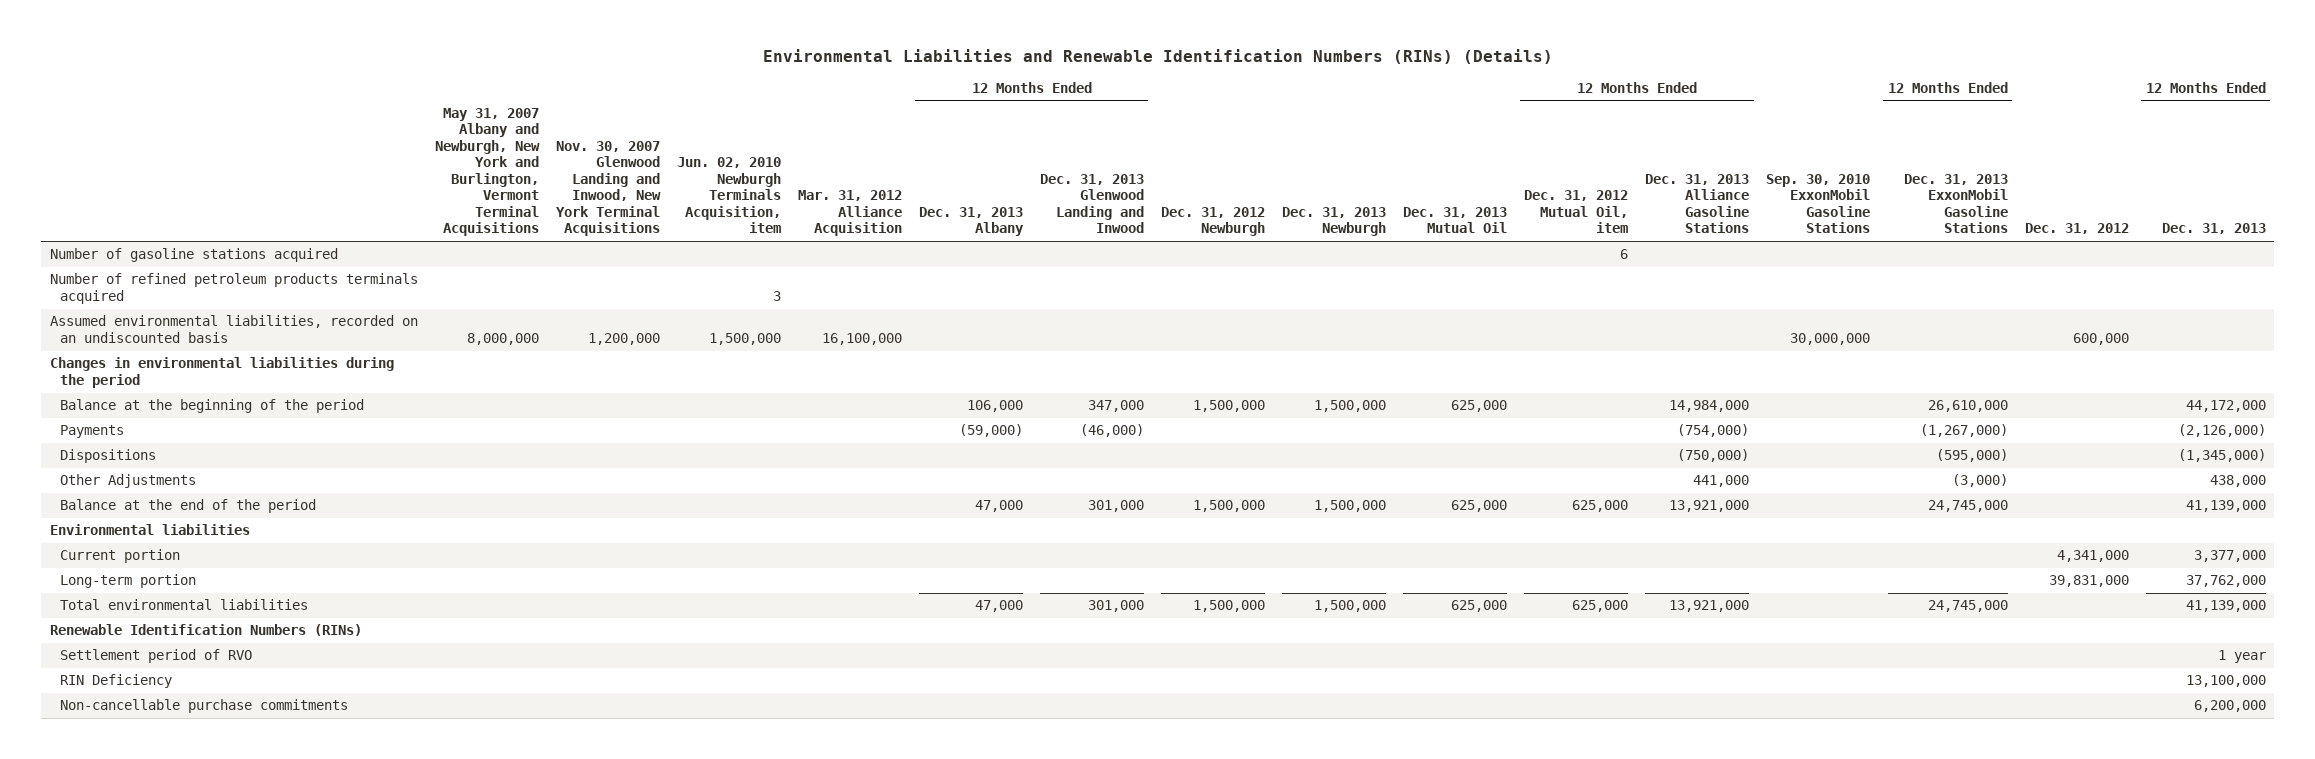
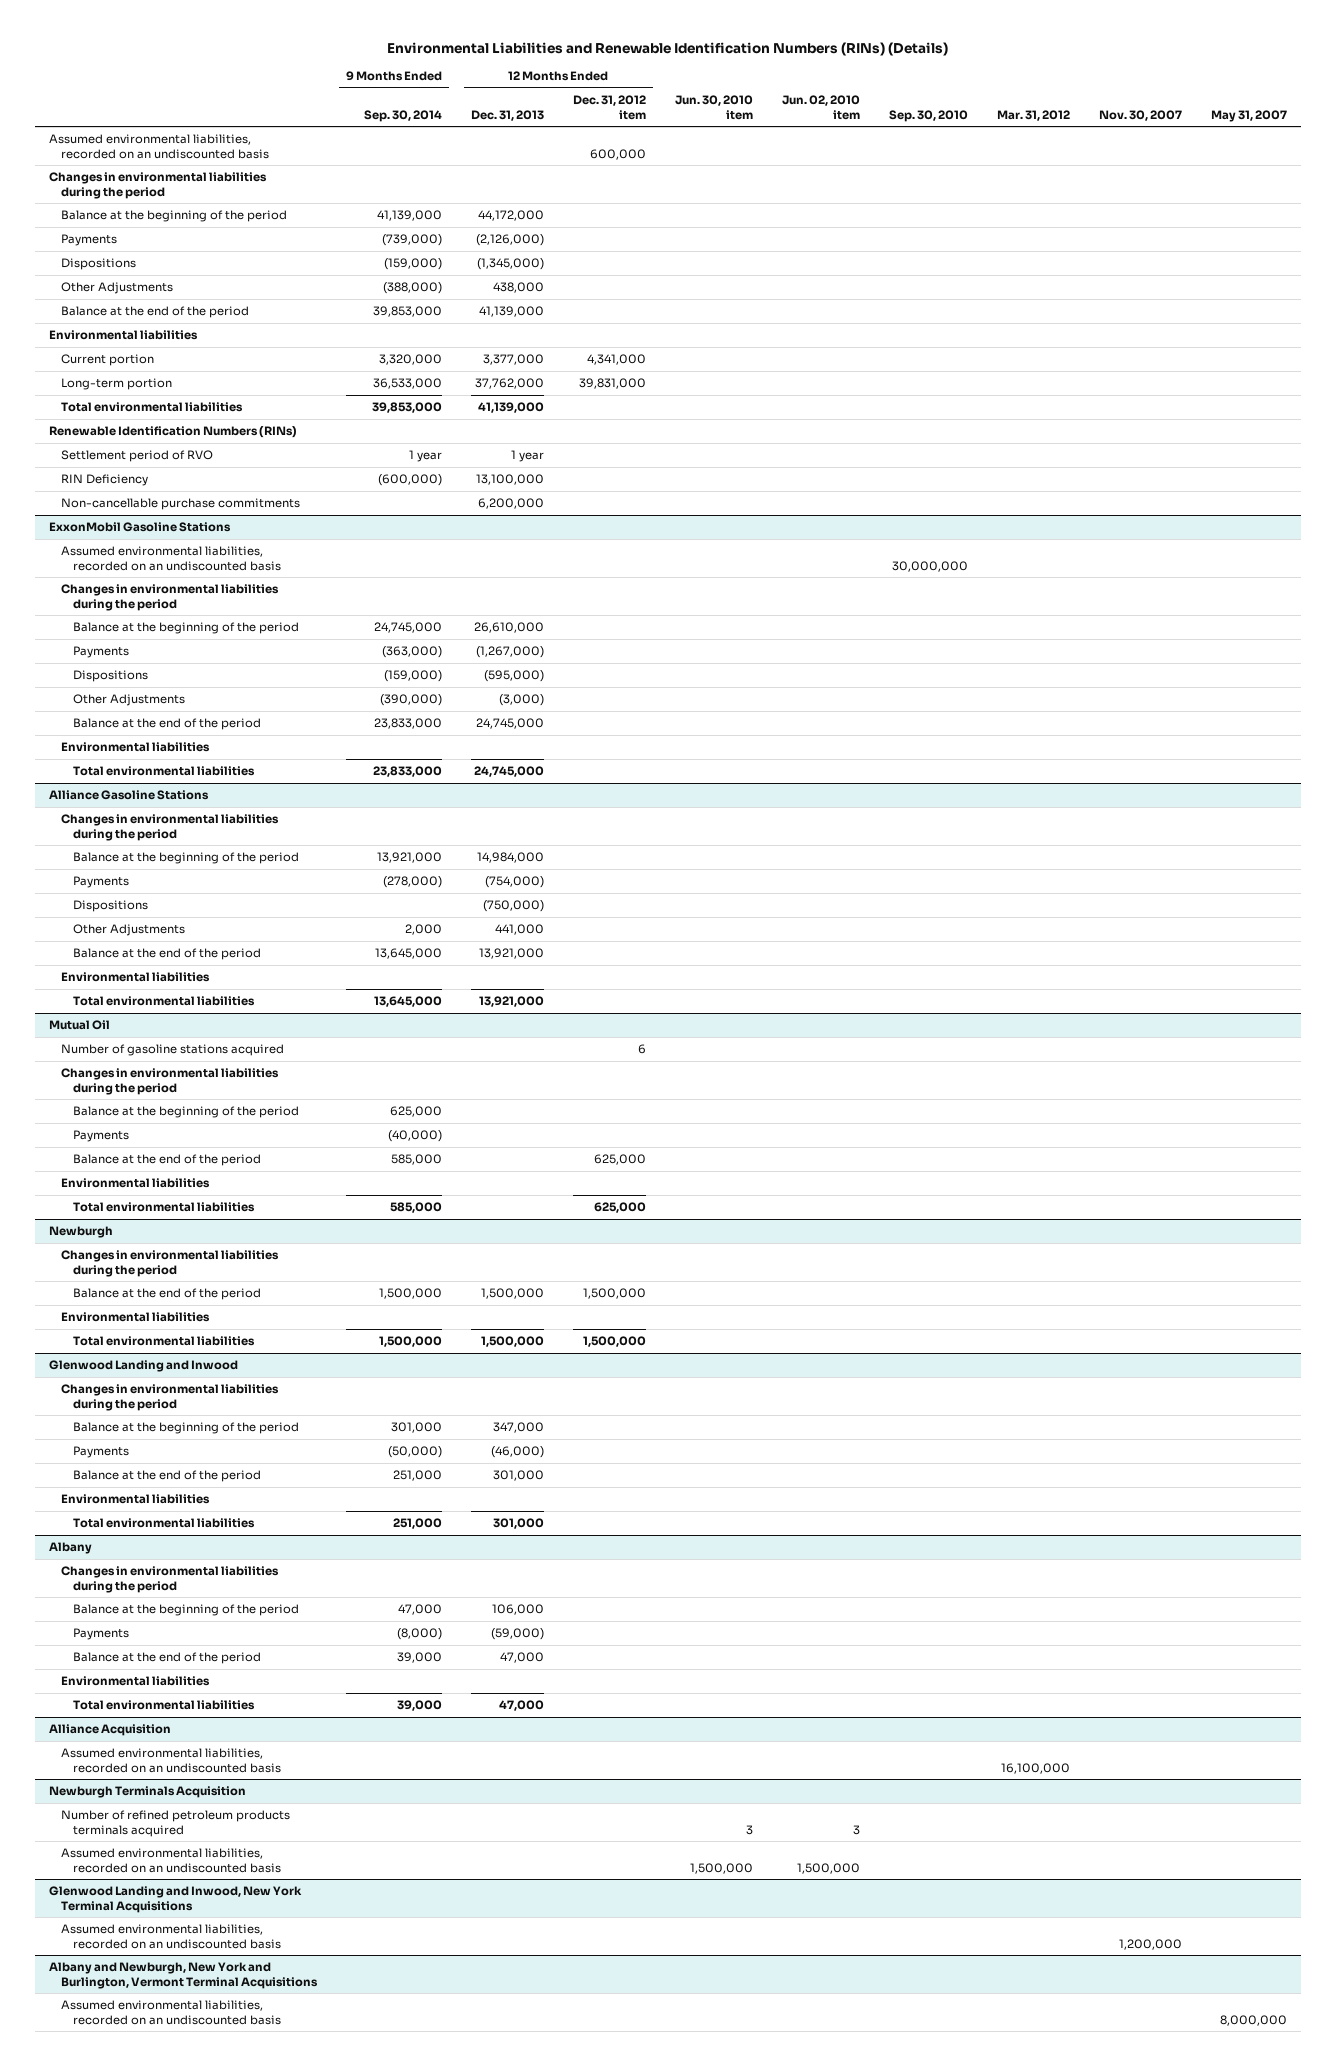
- | May 31, 2007 Albany and Newburgh, New York and Burlington, Vermont Terminal Acquisitions | Nov. 30, 2007 Glenwood Landing and Inwood, New York Terminal Acquisitions | Jun. 02, 2010 Newburgh Terminals Acquisition, item | Mar. 31, 2012 Alliance Acquisition | 12 Months Ended Dec. 31, 2013 Albany | 12 Months Ended Dec. 31, 2013 Glenwood Landing and Inwood | Dec. 31, 2012 Newburgh | Dec. 31, 2013 Newburgh | Dec. 31, 2013 Mutual Oil | 12 Months Ended Dec. 31, 2012 Mutual Oil, item | 12 Months Ended Dec. 31, 2013 Alliance Gasoline Stations | Sep. 30, 2010 ExxonMobil Gasoline Stations | 12 Months Ended Dec. 31, 2013 ExxonMobil Gasoline Stations | Dec. 31, 2012 | 12 Months Ended Dec. 31, 2013
+ | 9 Months Ended Sep. 30, 2014 | 12 Months Ended Dec. 31, 2013 | 12 Months Ended Dec. 31, 2012 item | Jun. 30, 2010 item | Jun. 02, 2010 item | Sep. 30, 2010 | Mar. 31, 2012 | Nov. 30, 2007 | May 31, 2007
- Number of gasoline stations acquired | | | | | | | | | | 6 | | | | |
- Number of refined petroleum products terminals acquired | | | 3 | | | | | | | | | | | |
+ ExxonMobil Gasoline Stations
+ Assumed environmental liabilities, recorded on an undiscounted basis | | | | | | 30,000,000 | | |
+ Changes in environmental liabilities during the period
+ Balance at the beginning of the period | 24,745,000 | 26,610,000 | | | | | | |
+ Payments | (363,000) | (1,267,000) | | | | | | |
+ Dispositions | (159,000) | (595,000) | | | | | | |
+ Other Adjustments | (390,000) | (3,000) | | | | | | |
+ Balance at the end of the period | 23,833,000 | 24,745,000 | | | | | | |
+ Environmental liabilities
+ Total environmental liabilities | 23,833,000 | 24,745,000 | | | | | | |
+ Alliance Gasoline Stations
+ Changes in environmental liabilities during the period
+ Balance at the beginning of the period | 13,921,000 | 14,984,000 | | | | | | |
+ Payments | (278,000) | (754,000) | | | | | | |
+ Dispositions | | (750,000) | | | | | | |
+ Other Adjustments | 2,000 | 441,000 | | | | | | |
+ Balance at the end of the period | 13,645,000 | 13,921,000 | | | | | | |
+ Environmental liabilities
+ Total environmental liabilities | 13,645,000 | 13,921,000 | | | | | | |
+ Mutual Oil
+ Number of gasoline stations acquired | | | 6 | | | | | |
+ Changes in environmental liabilities during the period
+ Balance at the beginning of the period | 625,000 | | | | | | | |
+ Payments | (40,000) | | | | | | | |
+ Balance at the end of the period | 585,000 | | 625,000 | | | | | |
+ Environmental liabilities
+ Total environmental liabilities | 585,000 | | 625,000 | | | | | |
+ Newburgh
+ Changes in environmental liabilities during the period
+ Balance at the end of the period | 1,500,000 | 1,500,000 | 1,500,000 | | | | | |
+ Environmental liabilities
+ Total environmental liabilities | 1,500,000 | 1,500,000 | 1,500,000 | | | | | |
+ Glenwood Landing and Inwood
+ Changes in environmental liabilities during the period
+ Balance at the beginning of the period | 301,000 | 347,000 | | | | | | |
+ Payments | (50,000) | (46,000) | | | | | | |
+ Balance at the end of the period | 251,000 | 301,000 | | | | | | |
+ Environmental liabilities
+ Total environmental liabilities | 251,000 | 301,000 | | | | | | |
+ Albany
+ Changes in environmental liabilities during the period
+ Balance at the beginning of the period | 47,000 | 106,000 | | | | | | |
+ Payments | (8,000) | (59,000) | | | | | | |
+ Balance at the end of the period | 39,000 | 47,000 | | | | | | |
+ Environmental liabilities
+ Total environmental liabilities | 39,000 | 47,000 | | | | | | |
+ Alliance Acquisition
+ Assumed environmental liabilities, recorded on an undiscounted basis | | | | | | | 16,100,000 | |
+ Newburgh Terminals Acquisition
+ Number of refined petroleum products terminals acquired | | | | 3 | 3 | | | |
+ Assumed environmental liabilities, recorded on an undiscounted basis | | | | 1,500,000 | 1,500,000 | | | |
+ Glenwood Landing and Inwood, New York Terminal Acquisitions
+ Assumed environmental liabilities, recorded on an undiscounted basis | | | | | | | | 1,200,000 |
+ Albany and Newburgh, New York and Burlington, Vermont Terminal Acquisitions
+ Assumed environmental liabilities, recorded on an undiscounted basis | | | | | | | | | 8,000,000

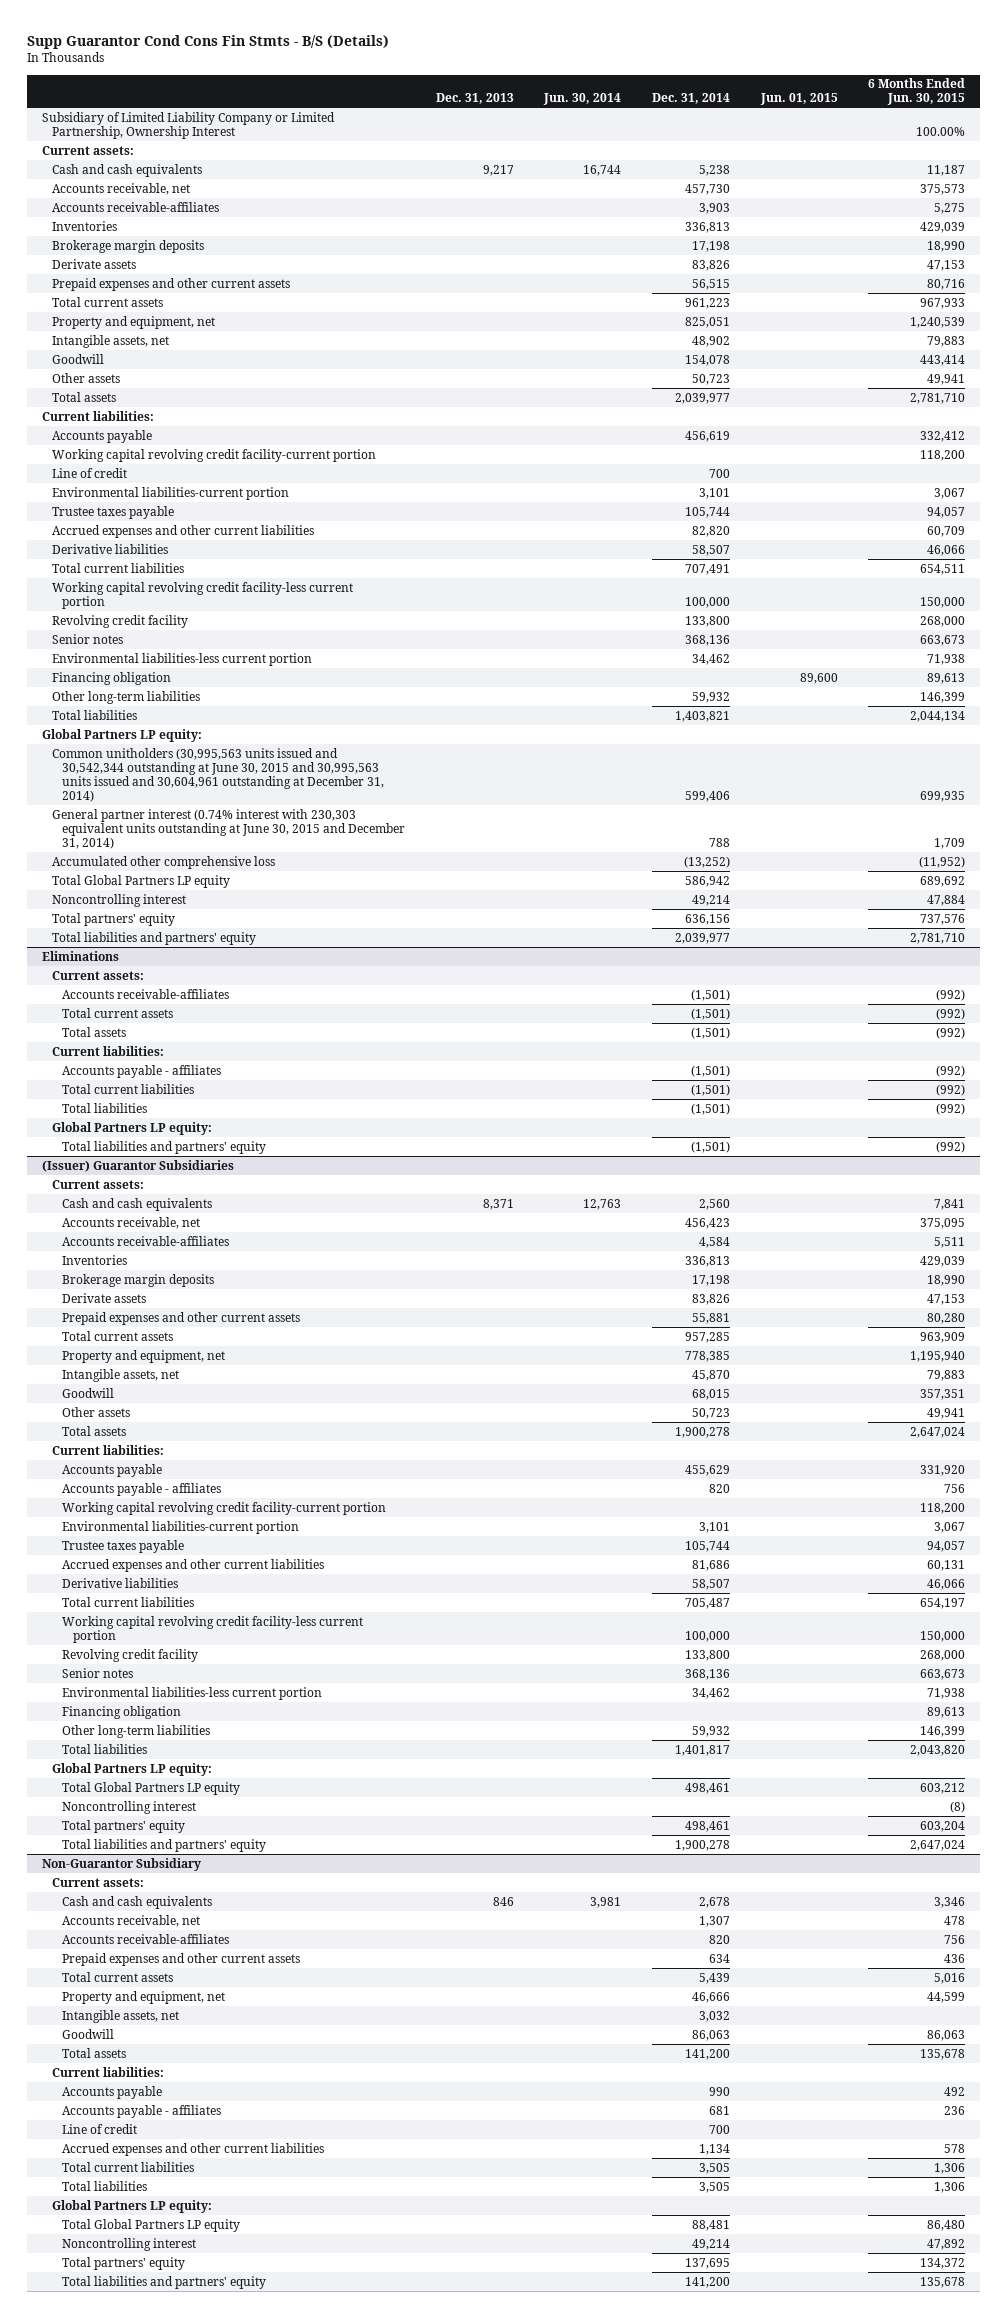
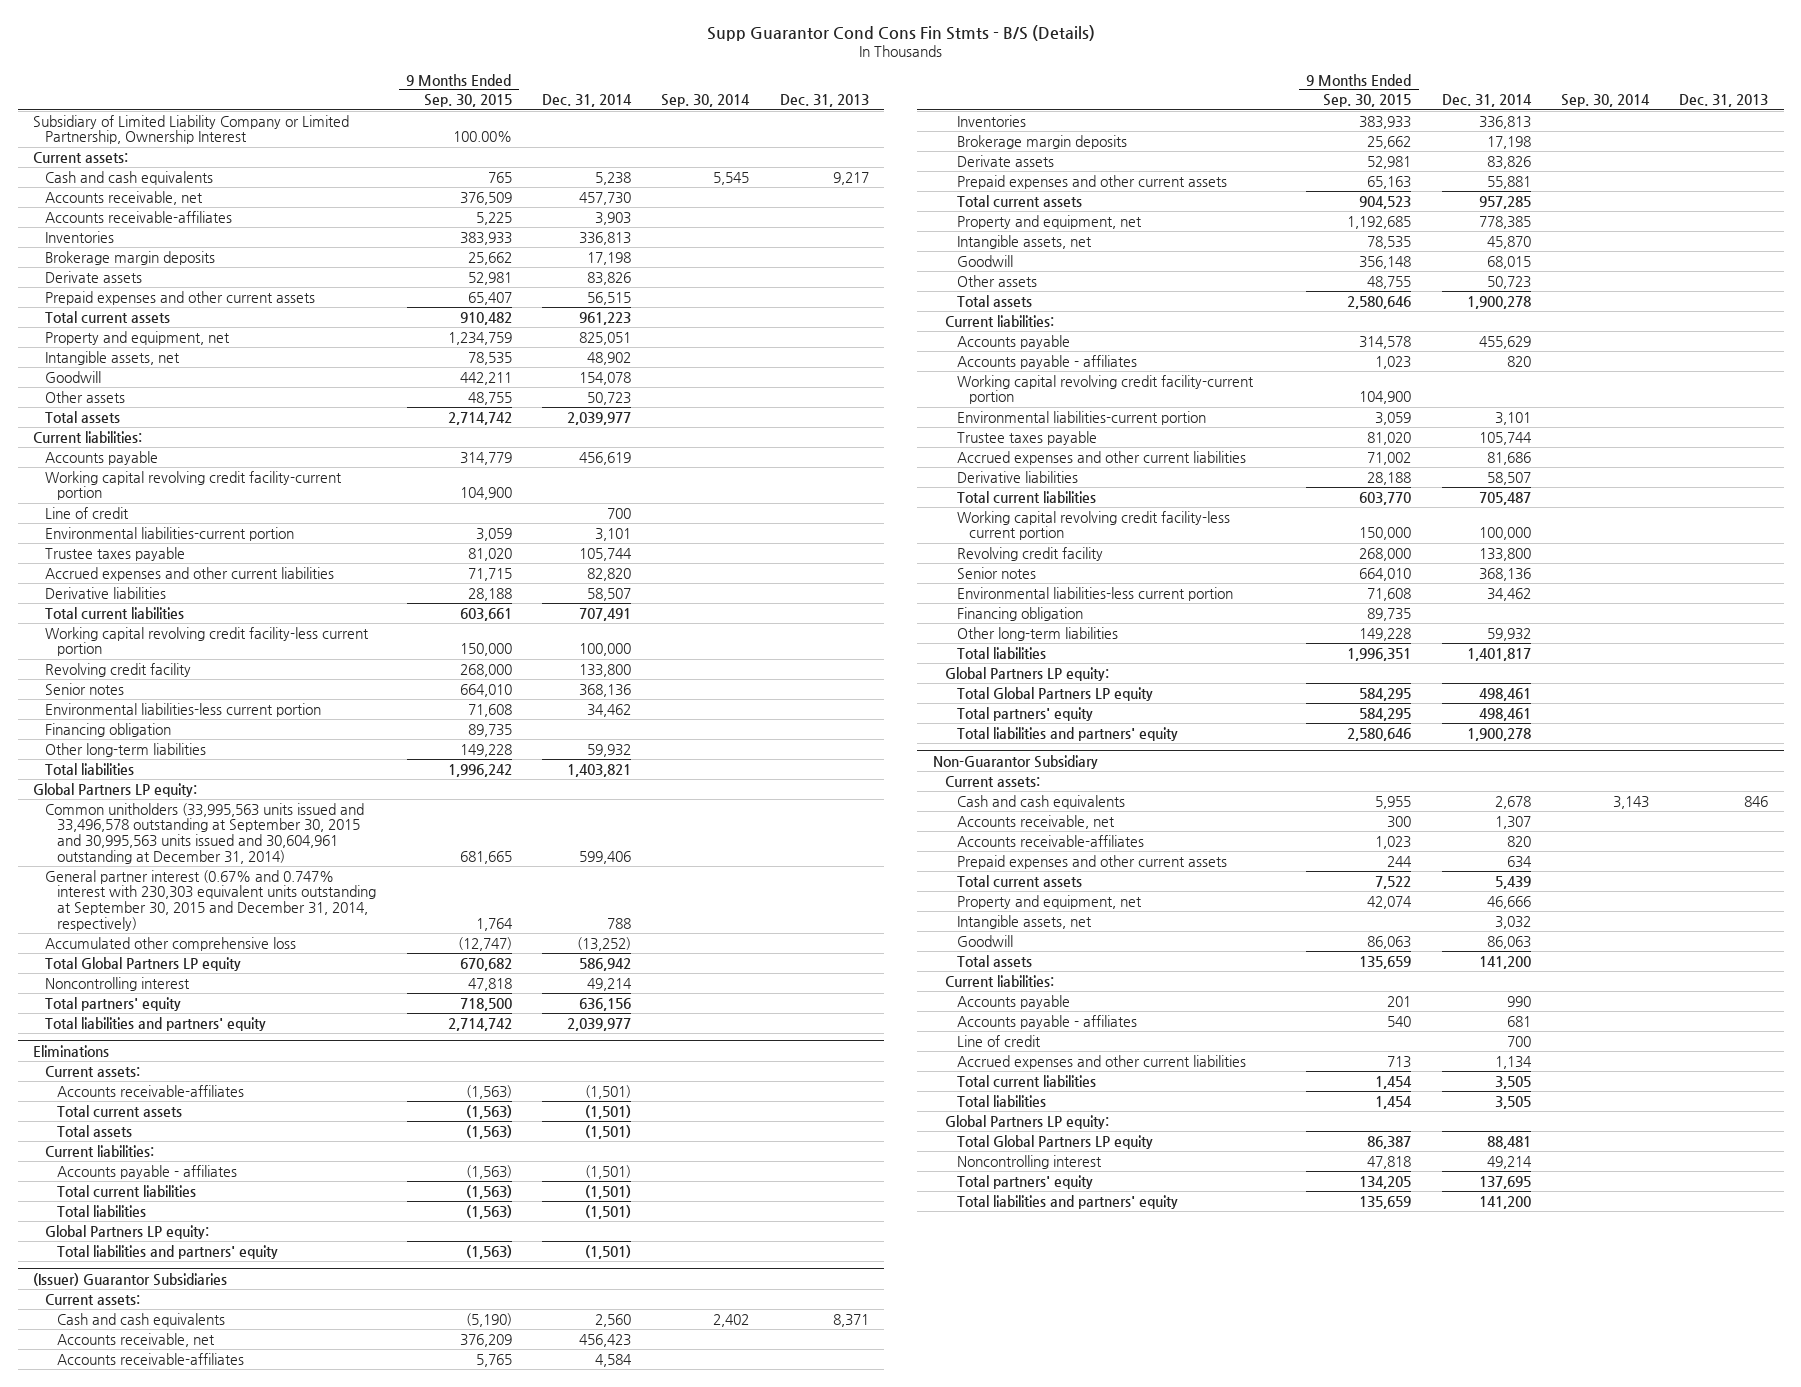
- | Dec. 31, 2013 | Jun. 30, 2014 | Dec. 31, 2014 | Jun. 01, 2015 | 6 Months Ended Jun. 30, 2015
+ | 9 Months Ended Sep. 30, 2015 | Dec. 31, 2014 | Sep. 30, 2014 | Dec. 31, 2013
- Common unitholders (30,995,563 units issued and 30,542,344 outstanding at June 30, 2015 and 30,995,563 units issued and 30,604,961 outstanding at December 31, 2014) | | | 599,406 | | 699,935
- General partner interest (0.74% interest with 230,303 equivalent units outstanding at June 30, 2015 and December 31, 2014) | | | 788 | | 1,709
+ Common unitholders (33,995,563 units issued and 33,496,578 outstanding at September 30, 2015 and 30,995,563 units issued and 30,604,961 outstanding at December 31, 2014) | 681,665 | 599,406 | |
+ General partner interest (0.67% and 0.747% interest with 230,303 equivalent units outstanding at September 30, 2015 and December 31, 2014, respectively) | 1,764 | 788 | |
@ (Issuer) Guarantor Subsidiaries
- Noncontrolling interest | | | | | (8)

